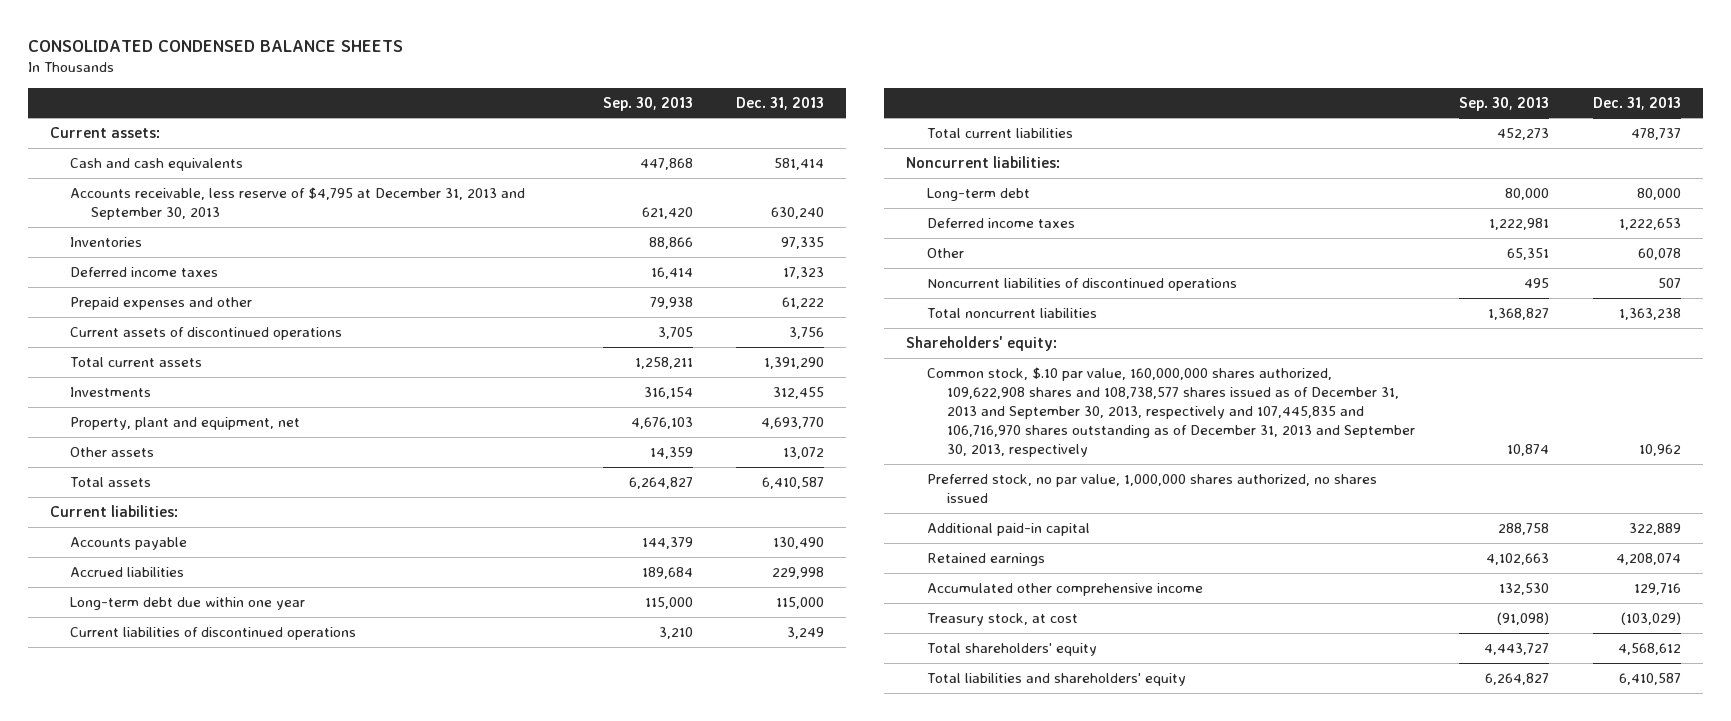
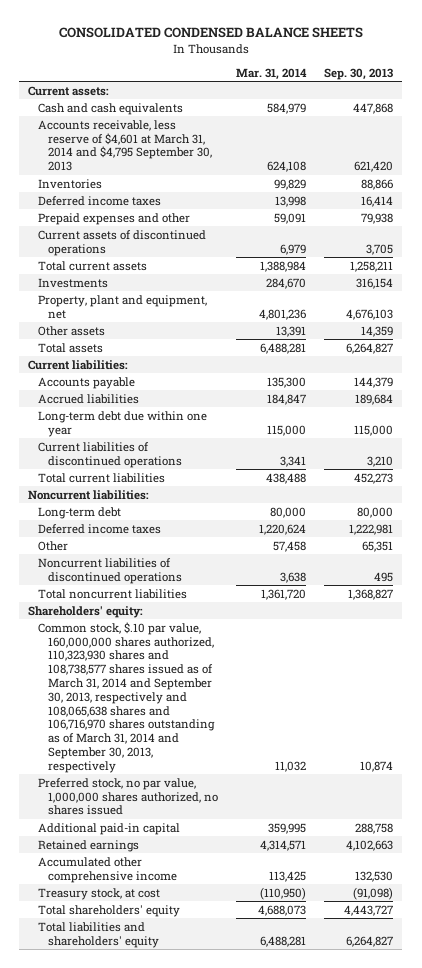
- | Sep. 30, 2013 | Dec. 31, 2013
+ | Mar. 31, 2014 | Sep. 30, 2013
- Accounts receivable, less reserve of $4,795 at December 31, 2013 and September 30, 2013 | 621,420 | 630,240
+ Accounts receivable, less reserve of $4,601 at March 31, 2014 and $4,795 September 30, 2013 | 624,108 | 621,420
- Common stock, $.10 par value, 160,000,000 shares authorized, 109,622,908 shares and 108,738,577 shares issued as of December 31, 2013 and September 30, 2013, respectively and 107,445,835 and 106,716,970 shares outstanding as of December 31, 2013 and September 30, 2013, respectively | 10,874 | 10,962
+ Common stock, $.10 par value, 160,000,000 shares authorized, 110,323,930 shares and 108,738,577 shares issued as of March 31, 2014 and September 30, 2013, respectively and 108,065,638 shares and 106,716,970 shares outstanding as of March 31, 2014 and September 30, 2013, respectively | 11,032 | 10,874

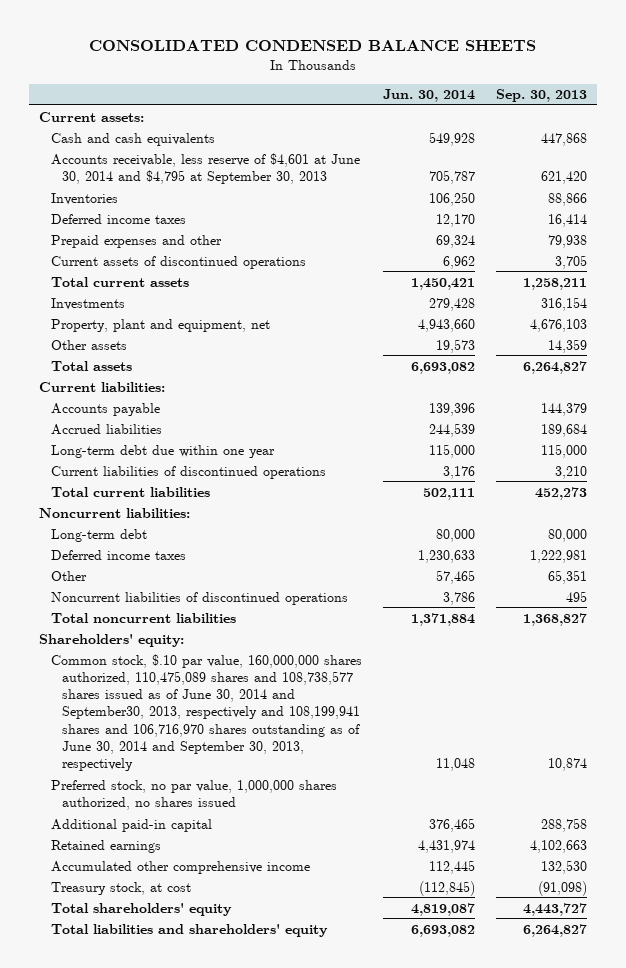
- | Mar. 31, 2014 | Sep. 30, 2013
+ | Jun. 30, 2014 | Sep. 30, 2013
- Accounts receivable, less reserve of $4,601 at March 31, 2014 and $4,795 September 30, 2013 | 624,108 | 621,420
+ Accounts receivable, less reserve of $4,601 at June 30, 2014 and $4,795 at September 30, 2013 | 705,787 | 621,420
- Common stock, $.10 par value, 160,000,000 shares authorized, 110,323,930 shares and 108,738,577 shares issued as of March 31, 2014 and September 30, 2013, respectively and 108,065,638 shares and 106,716,970 shares outstanding as of March 31, 2014 and September 30, 2013, respectively | 11,032 | 10,874
+ Common stock, $.10 par value, 160,000,000 shares authorized, 110,475,089 shares and 108,738,577 shares issued as of June 30, 2014 and September30, 2013, respectively and 108,199,941 shares and 106,716,970 shares outstanding as of June 30, 2014 and September 30, 2013, respectively | 11,048 | 10,874

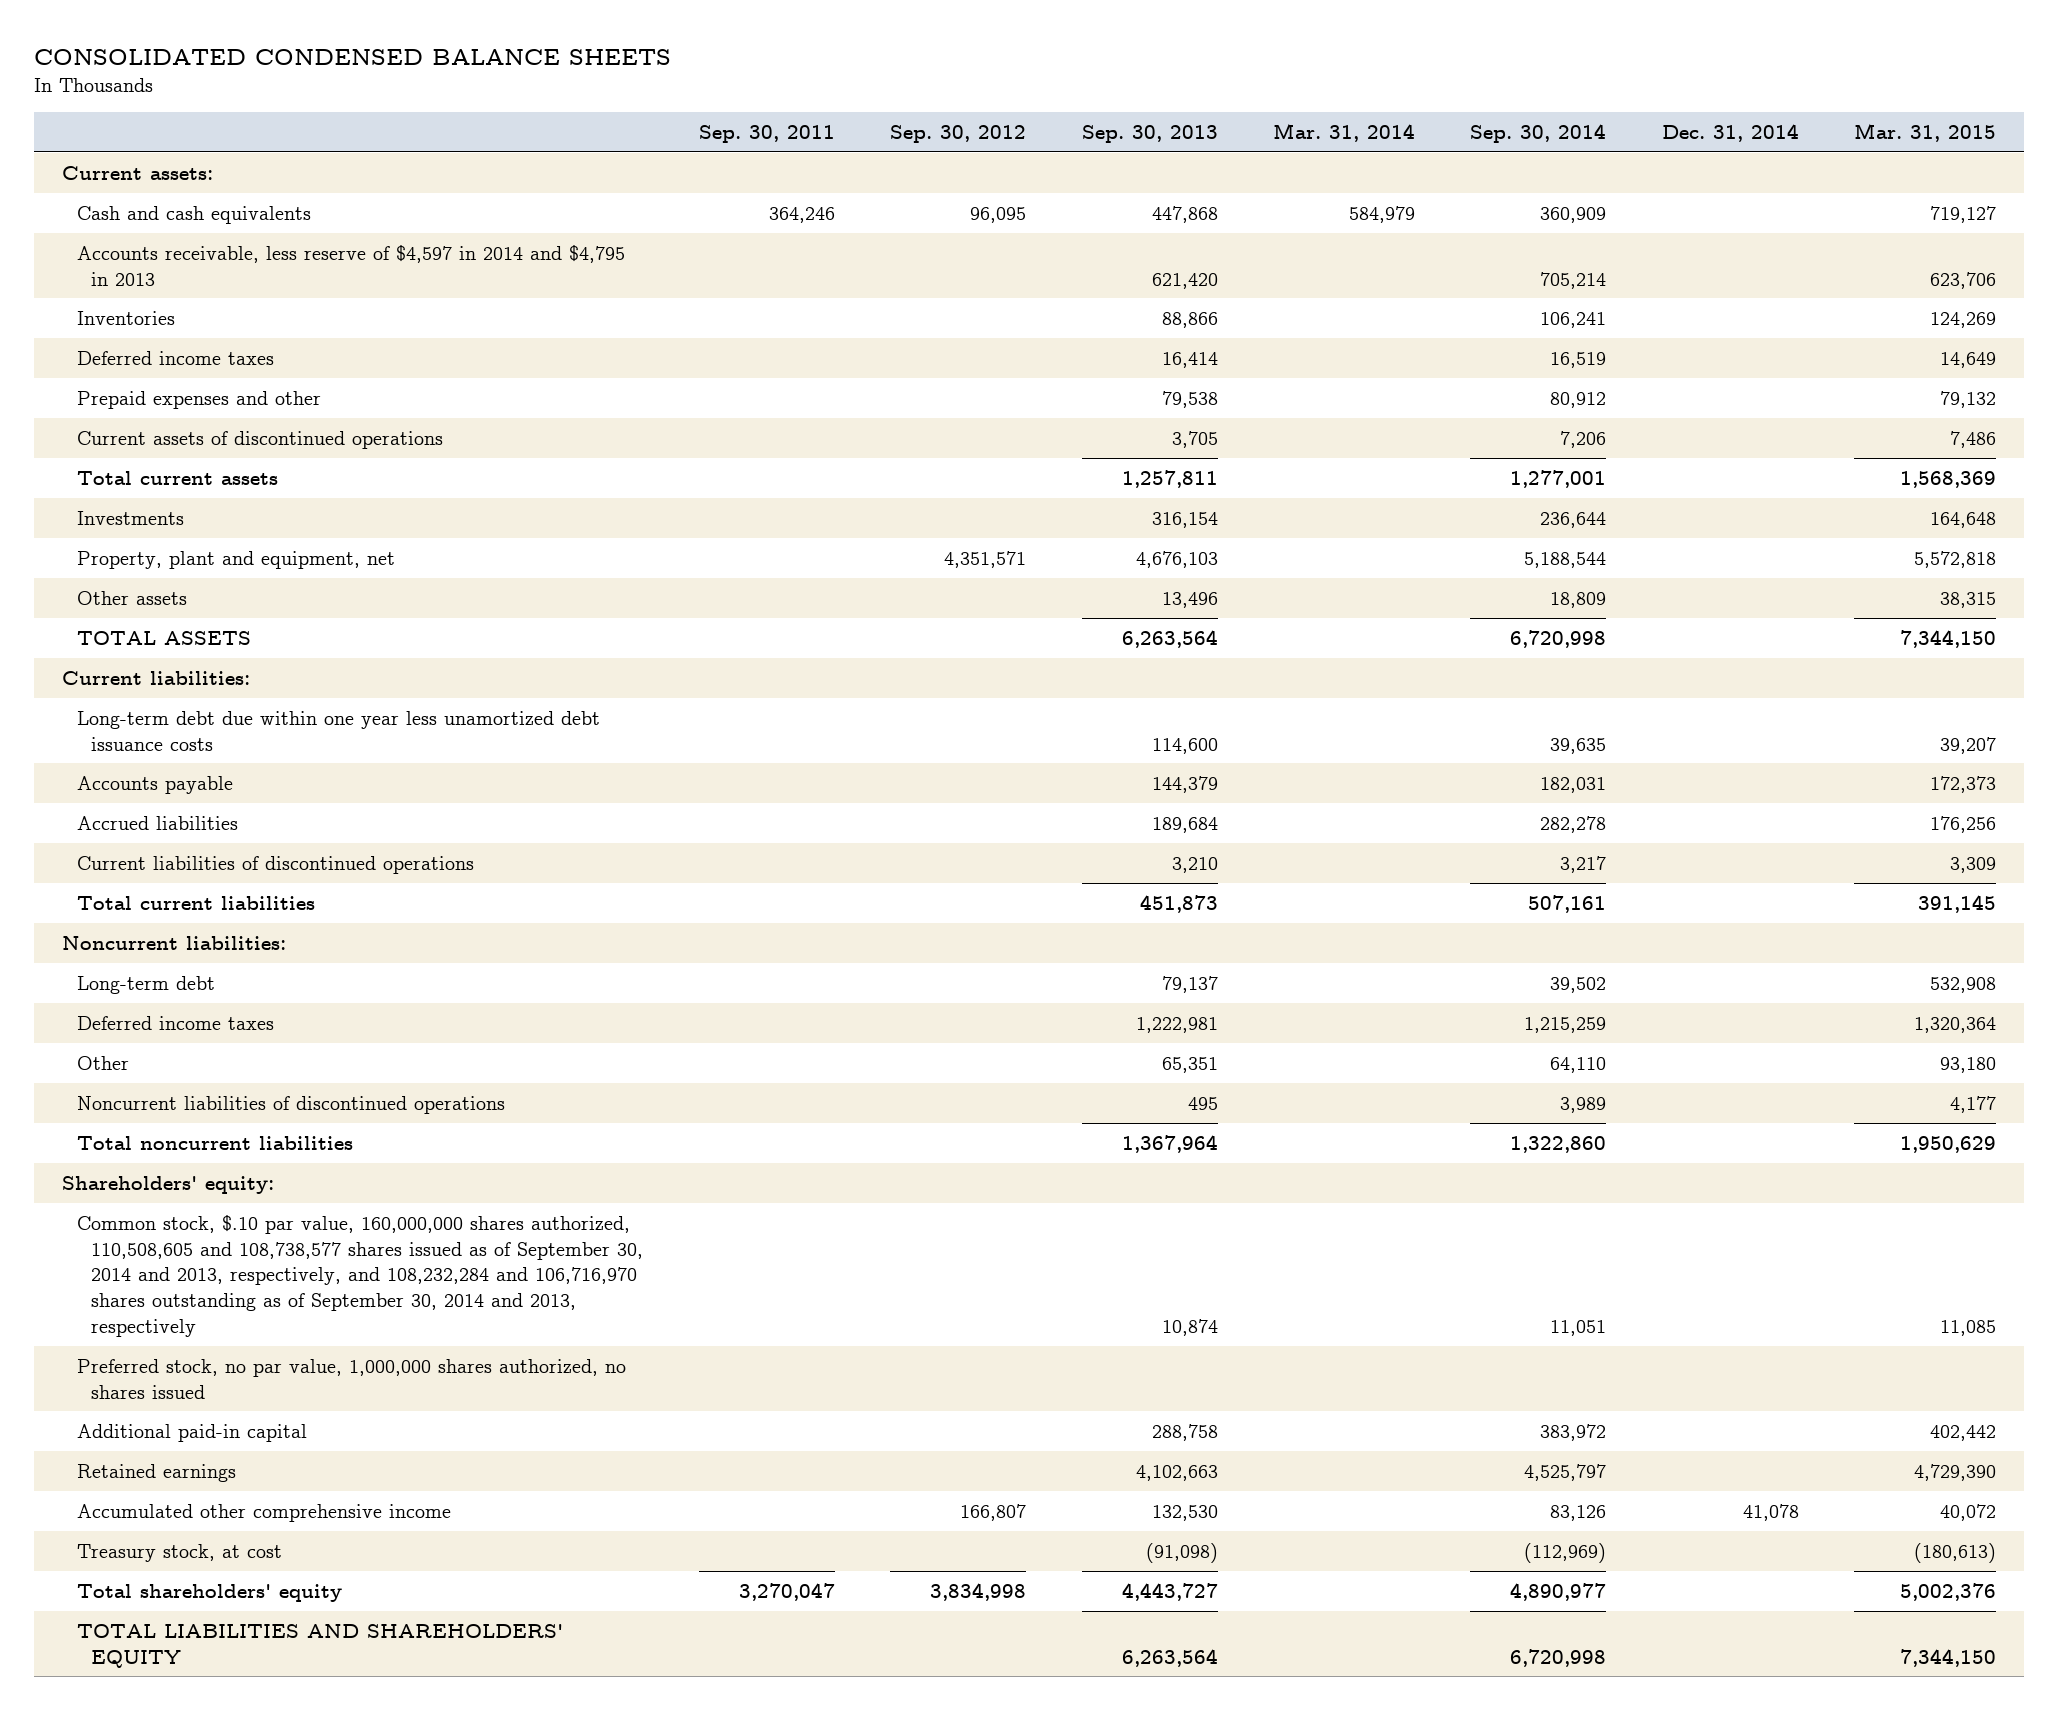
- | Jun. 30, 2014 | Sep. 30, 2013
+ | Sep. 30, 2011 | Sep. 30, 2012 | Sep. 30, 2013 | Mar. 31, 2014 | Sep. 30, 2014 | Dec. 31, 2014 | Mar. 31, 2015
- Accounts receivable, less reserve of $4,601 at June 30, 2014 and $4,795 at September 30, 2013 | 705,787 | 621,420
+ Accounts receivable, less reserve of $4,597 in 2014 and $4,795 in 2013 | | | 621,420 | | 705,214 | | 623,706
- Prepaid expenses and other | 69,324 | 79,938
+ Prepaid expenses and other | | | 79,538 | | 80,912 | | 79,132
- Total current assets | 1,450,421 | 1,258,211
+ Total current assets | | | 1,257,811 | | 1,277,001 | | 1,568,369
- Other assets | 19,573 | 14,359
- Total assets | 6,693,082 | 6,264,827
+ Other assets | | | 13,496 | | 18,809 | | 38,315
+ TOTAL ASSETS | | | 6,263,564 | | 6,720,998 | | 7,344,150
+ Long-term debt due within one year less unamortized debt issuance costs | | | 114,600 | | 39,635 | | 39,207
- Long-term debt due within one year | 115,000 | 115,000
- Total current liabilities | 502,111 | 452,273
+ Total current liabilities | | | 451,873 | | 507,161 | | 391,145
- Long-term debt | 80,000 | 80,000
+ Long-term debt | | | 79,137 | | 39,502 | | 532,908
- Total noncurrent liabilities | 1,371,884 | 1,368,827
+ Total noncurrent liabilities | | | 1,367,964 | | 1,322,860 | | 1,950,629
- Common stock, $.10 par value, 160,000,000 shares authorized, 110,475,089 shares and 108,738,577 shares issued as of June 30, 2014 and September30, 2013, respectively and 108,199,941 shares and 106,716,970 shares outstanding as of June 30, 2014 and September 30, 2013, respectively | 11,048 | 10,874
+ Common stock, $.10 par value, 160,000,000 shares authorized, 110,508,605 and 108,738,577 shares issued as of September 30, 2014 and 2013, respectively, and 108,232,284 and 106,716,970 shares outstanding as of September 30, 2014 and 2013, respectively | | | 10,874 | | 11,051 | | 11,085
- Total liabilities and shareholders' equity | 6,693,082 | 6,264,827
+ TOTAL LIABILITIES AND SHAREHOLDERS' EQUITY | | | 6,263,564 | | 6,720,998 | | 7,344,150

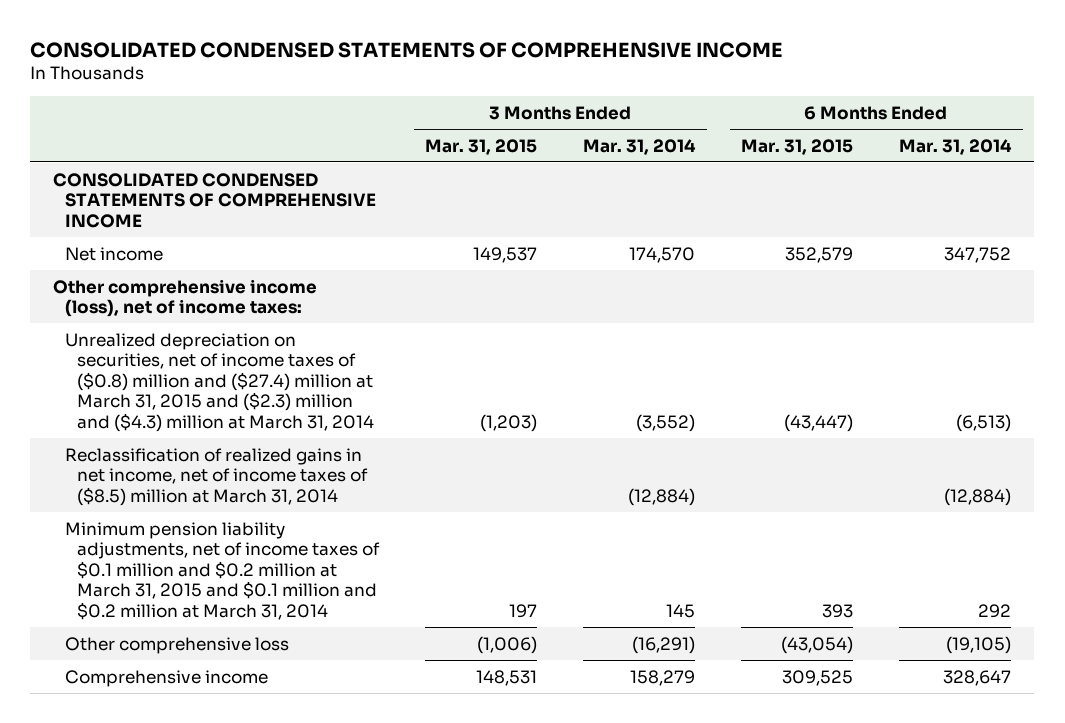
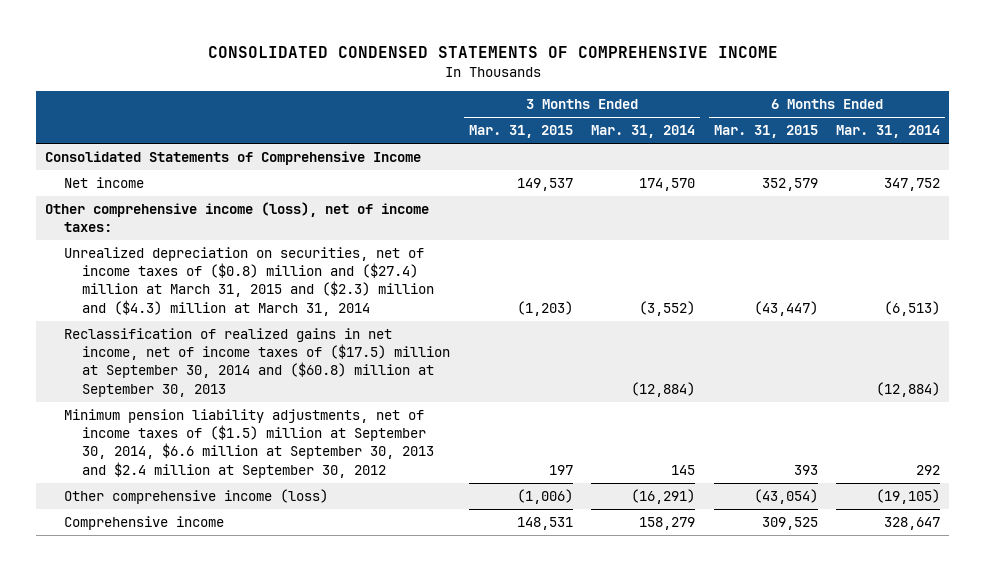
- CONSOLIDATED CONDENSED STATEMENTS OF COMPREHENSIVE INCOME
+ Consolidated Statements of Comprehensive Income
- Reclassification of realized gains in net income, net of income taxes of ($8.5) million at March 31, 2014 | | (12,884) | | (12,884)
- Minimum pension liability adjustments, net of income taxes of $0.1 million and $0.2 million at March 31, 2015 and $0.1 million and $0.2 million at March 31, 2014 | 197 | 145 | 393 | 292
- Other comprehensive loss | (1,006) | (16,291) | (43,054) | (19,105)
+ Reclassification of realized gains in net income, net of income taxes of ($17.5) million at September 30, 2014 and ($60.8) million at September 30, 2013 | | (12,884) | | (12,884)
+ Minimum pension liability adjustments, net of income taxes of ($1.5) million at September 30, 2014, $6.6 million at September 30, 2013 and $2.4 million at September 30, 2012 | 197 | 145 | 393 | 292
+ Other comprehensive income (loss) | (1,006) | (16,291) | (43,054) | (19,105)

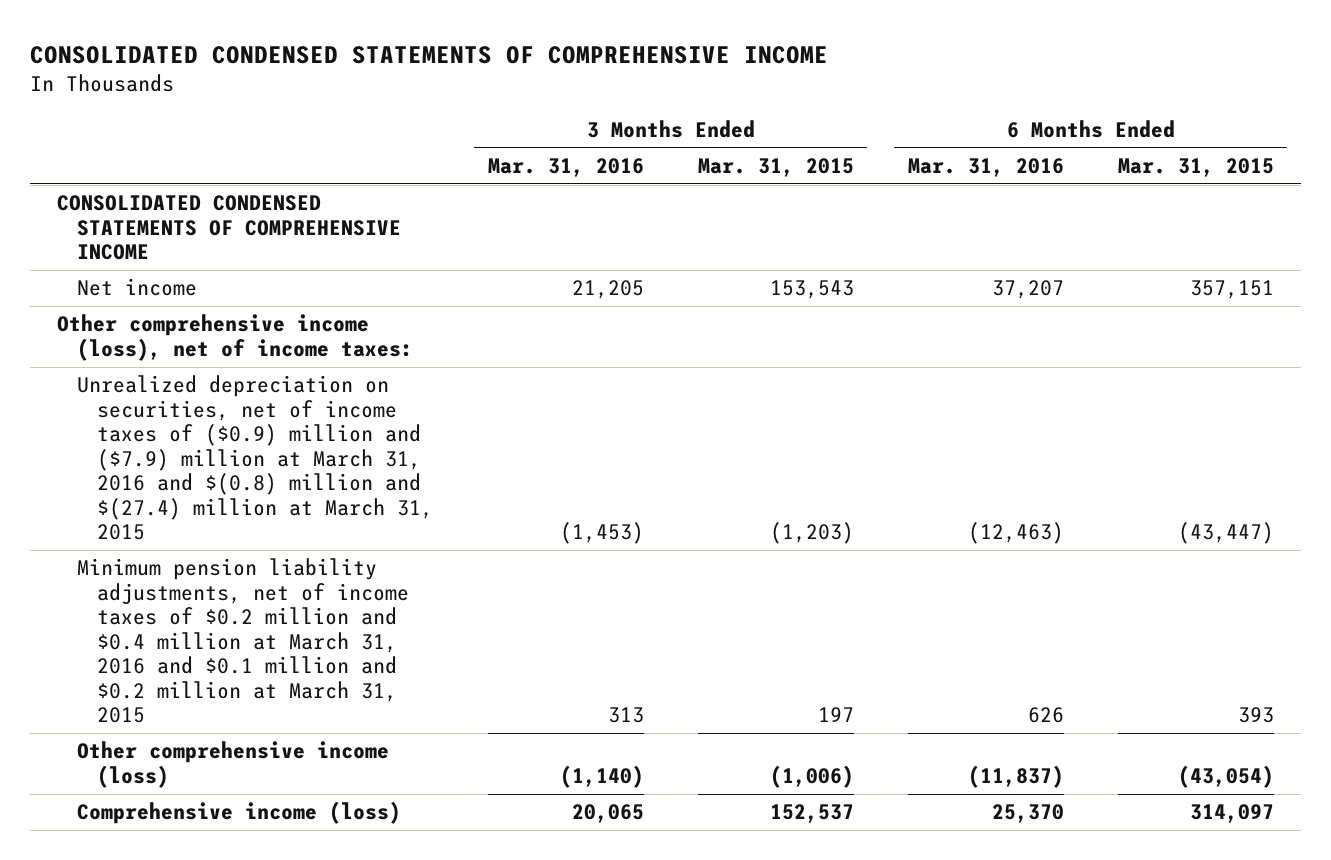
- | 3 Months Ended Mar. 31, 2015 | 3 Months Ended Mar. 31, 2014 | 6 Months Ended Mar. 31, 2015 | 6 Months Ended Mar. 31, 2014
+ | 3 Months Ended Mar. 31, 2016 | 3 Months Ended Mar. 31, 2015 | 6 Months Ended Mar. 31, 2016 | 6 Months Ended Mar. 31, 2015
- Consolidated Statements of Comprehensive Income
- Net income | 149,537 | 174,570 | 352,579 | 347,752
+ CONSOLIDATED CONDENSED STATEMENTS OF COMPREHENSIVE INCOME
+ Net income | 21,205 | 153,543 | 37,207 | 357,151
- Unrealized depreciation on securities, net of income taxes of ($0.8) million and ($27.4) million at March 31, 2015 and ($2.3) million and ($4.3) million at March 31, 2014 | (1,203) | (3,552) | (43,447) | (6,513)
- Reclassification of realized gains in net income, net of income taxes of ($17.5) million at September 30, 2014 and ($60.8) million at September 30, 2013 | | (12,884) | | (12,884)
- Minimum pension liability adjustments, net of income taxes of ($1.5) million at September 30, 2014, $6.6 million at September 30, 2013 and $2.4 million at September 30, 2012 | 197 | 145 | 393 | 292
+ Unrealized depreciation on securities, net of income taxes of ($0.9) million and ($7.9) million at March 31, 2016 and $(0.8) million and $(27.4) million at March 31, 2015 | (1,453) | (1,203) | (12,463) | (43,447)
+ Minimum pension liability adjustments, net of income taxes of $0.2 million and $0.4 million at March 31, 2016 and $0.1 million and $0.2 million at March 31, 2015 | 313 | 197 | 626 | 393
- Comprehensive income | 148,531 | 158,279 | 309,525 | 328,647
+ Comprehensive income (loss) | 20,065 | 152,537 | 25,370 | 314,097

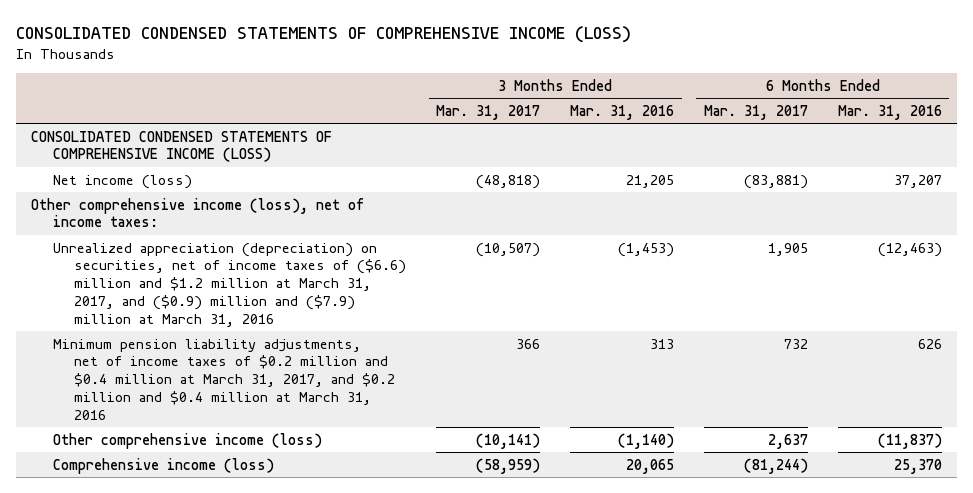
- CONSOLIDATED CONDENSED STATEMENTS OF COMPREHENSIVE INCOME
+ CONSOLIDATED CONDENSED STATEMENTS OF COMPREHENSIVE INCOME (LOSS)
- | 3 Months Ended Mar. 31, 2016 | 3 Months Ended Mar. 31, 2015 | 6 Months Ended Mar. 31, 2016 | 6 Months Ended Mar. 31, 2015
+ | 3 Months Ended Mar. 31, 2017 | 3 Months Ended Mar. 31, 2016 | 6 Months Ended Mar. 31, 2017 | 6 Months Ended Mar. 31, 2016
- CONSOLIDATED CONDENSED STATEMENTS OF COMPREHENSIVE INCOME
- Net income | 21,205 | 153,543 | 37,207 | 357,151
+ CONSOLIDATED CONDENSED STATEMENTS OF COMPREHENSIVE INCOME (LOSS)
+ Net income (loss) | (48,818) | 21,205 | (83,881) | 37,207
- Unrealized depreciation on securities, net of income taxes of ($0.9) million and ($7.9) million at March 31, 2016 and $(0.8) million and $(27.4) million at March 31, 2015 | (1,453) | (1,203) | (12,463) | (43,447)
- Minimum pension liability adjustments, net of income taxes of $0.2 million and $0.4 million at March 31, 2016 and $0.1 million and $0.2 million at March 31, 2015 | 313 | 197 | 626 | 393
+ Unrealized appreciation (depreciation) on securities, net of income taxes of ($6.6) million and $1.2 million at March 31, 2017, and ($0.9) million and ($7.9) million at March 31, 2016 | (10,507) | (1,453) | 1,905 | (12,463)
+ Minimum pension liability adjustments, net of income taxes of $0.2 million and $0.4 million at March 31, 2017, and $0.2 million and $0.4 million at March 31, 2016 | 366 | 313 | 732 | 626

